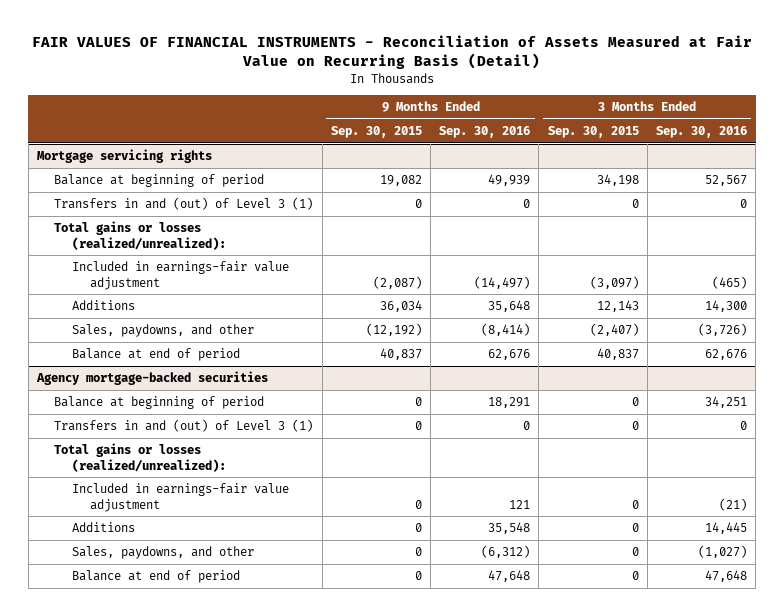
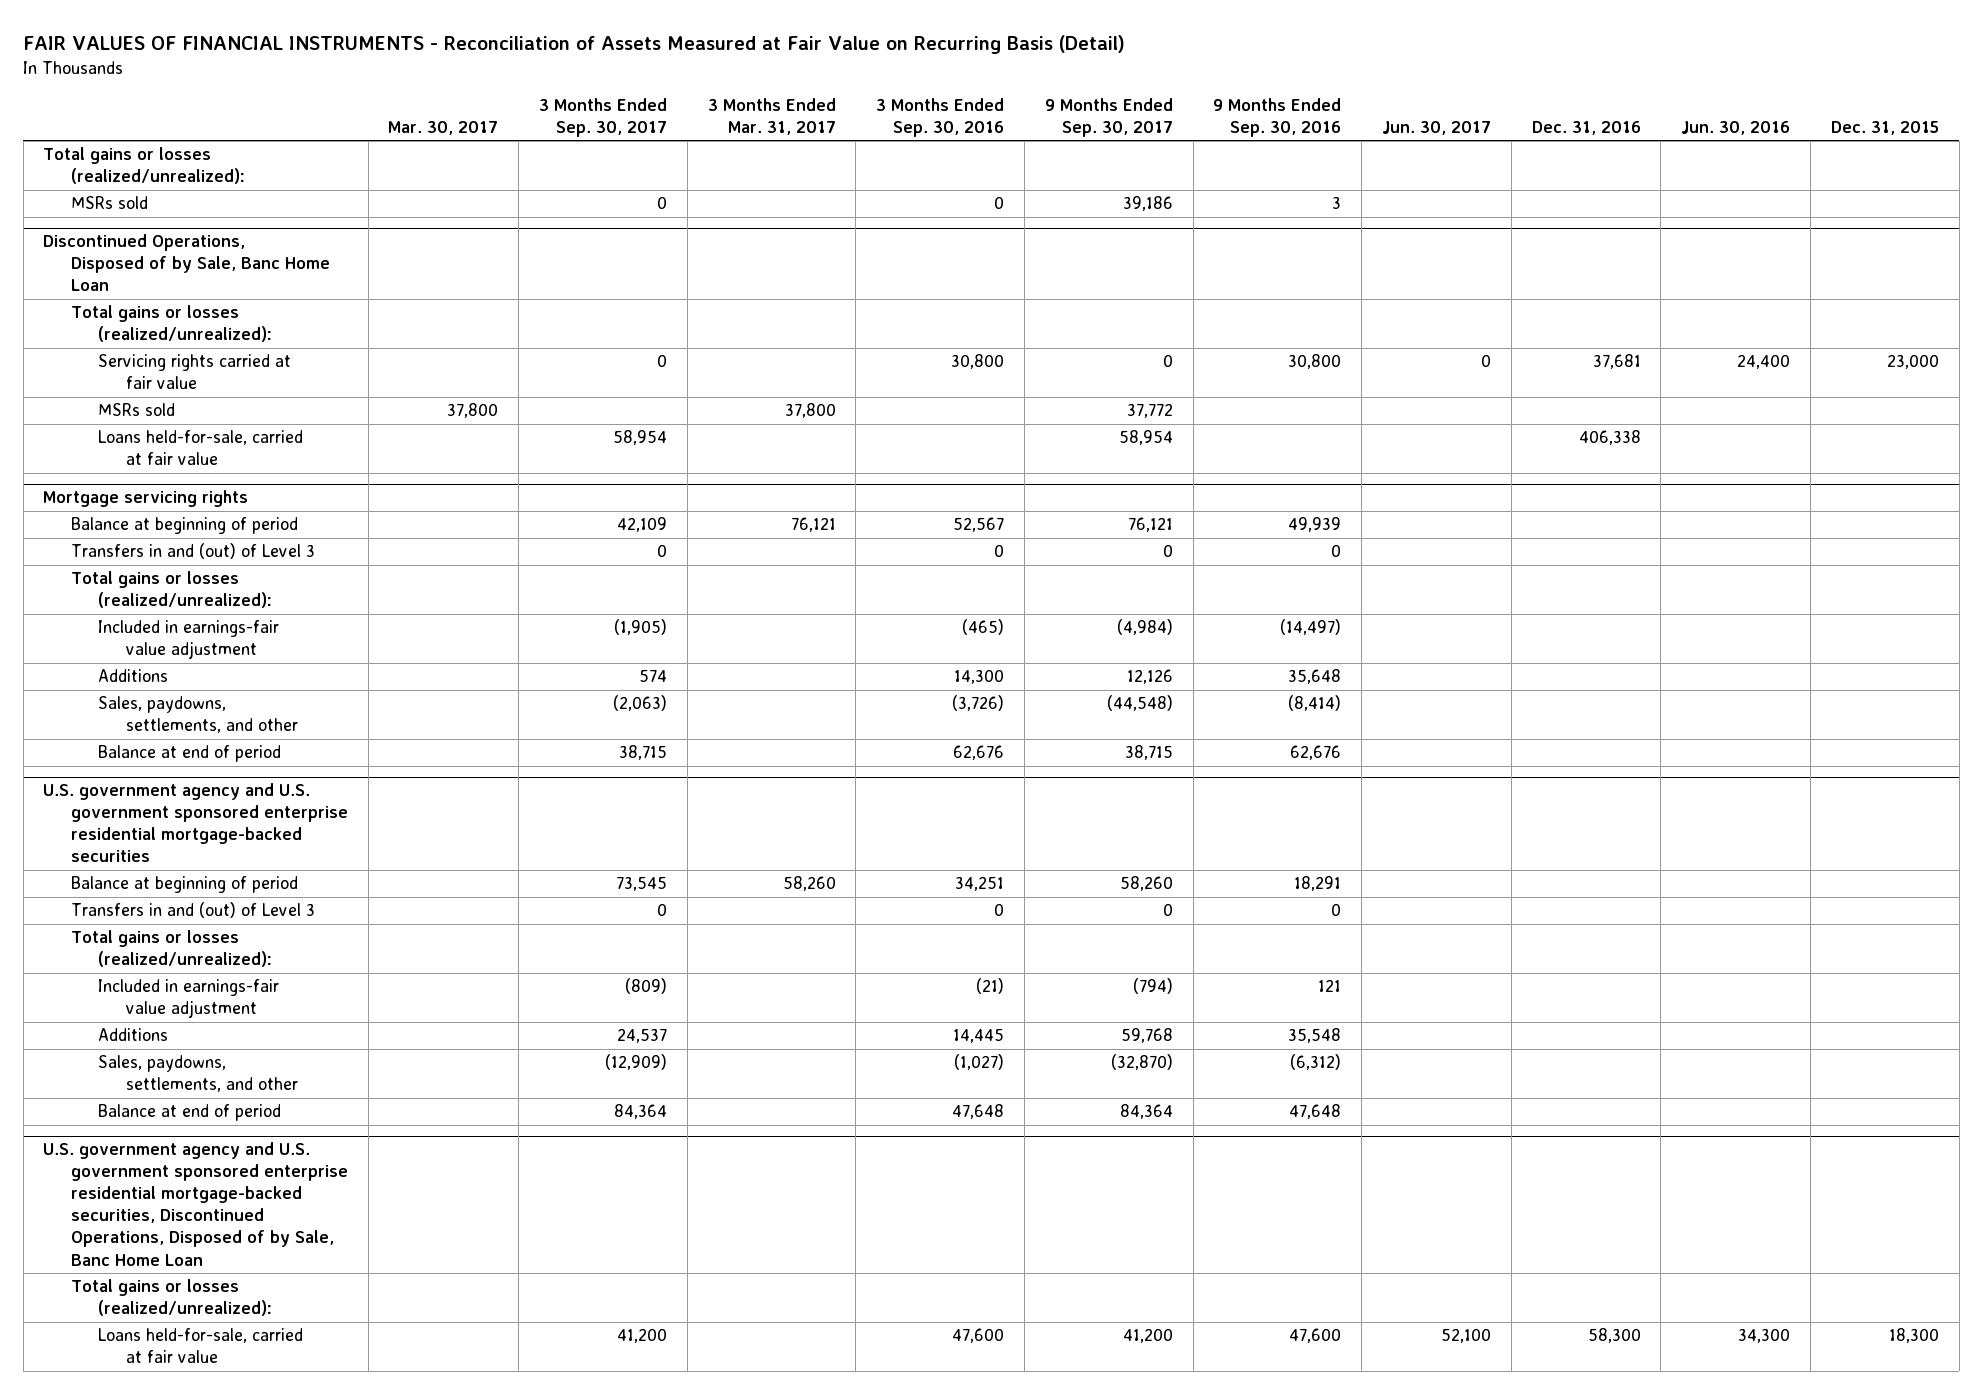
- | 9 Months Ended Sep. 30, 2015 | 9 Months Ended Sep. 30, 2016 | 3 Months Ended Sep. 30, 2015 | 3 Months Ended Sep. 30, 2016
+ | Mar. 30, 2017 | 3 Months Ended Sep. 30, 2017 | 3 Months Ended Mar. 31, 2017 | 3 Months Ended Sep. 30, 2016 | 9 Months Ended Sep. 30, 2017 | 9 Months Ended Sep. 30, 2016 | Jun. 30, 2017 | Dec. 31, 2016 | Jun. 30, 2016 | Dec. 31, 2015
+ Total gains or losses (realized/unrealized):
+ MSRs sold | | 0 | | 0 | 39,186 | 3 | | | |
+ Discontinued Operations, Disposed of by Sale, Banc Home Loan
+ Total gains or losses (realized/unrealized):
+ Servicing rights carried at fair value | | 0 | | 30,800 | 0 | 30,800 | 0 | 37,681 | 24,400 | 23,000
+ MSRs sold | 37,800 | | 37,800 | | 37,772 | | | | |
+ Loans held-for-sale, carried at fair value | | 58,954 | | | 58,954 | | | 406,338 | |
@ Mortgage servicing rights
- Transfers in and (out) of Level 3 (1) | 0 | 0 | 0 | 0
+ Transfers in and (out) of Level 3 | | 0 | | 0 | 0 | 0 | | | |
- Sales, paydowns, and other | (12,192) | (8,414) | (2,407) | (3,726)
+ Sales, paydowns, settlements, and other | | (2,063) | | (3,726) | (44,548) | (8,414) | | | |
- Agency mortgage-backed securities
+ U.S. government agency and U.S. government sponsored enterprise residential mortgage-backed securities
- Transfers in and (out) of Level 3 (1) | 0 | 0 | 0 | 0
+ Transfers in and (out) of Level 3 | | 0 | | 0 | 0 | 0 | | | |
- Sales, paydowns, and other | 0 | (6,312) | 0 | (1,027)
+ Sales, paydowns, settlements, and other | | (12,909) | | (1,027) | (32,870) | (6,312) | | | |
+ U.S. government agency and U.S. government sponsored enterprise residential mortgage-backed securities, Discontinued Operations, Disposed of by Sale, Banc Home Loan
+ Total gains or losses (realized/unrealized):
+ Loans held-for-sale, carried at fair value | | 41,200 | | 47,600 | 41,200 | 47,600 | 52,100 | 58,300 | 34,300 | 18,300

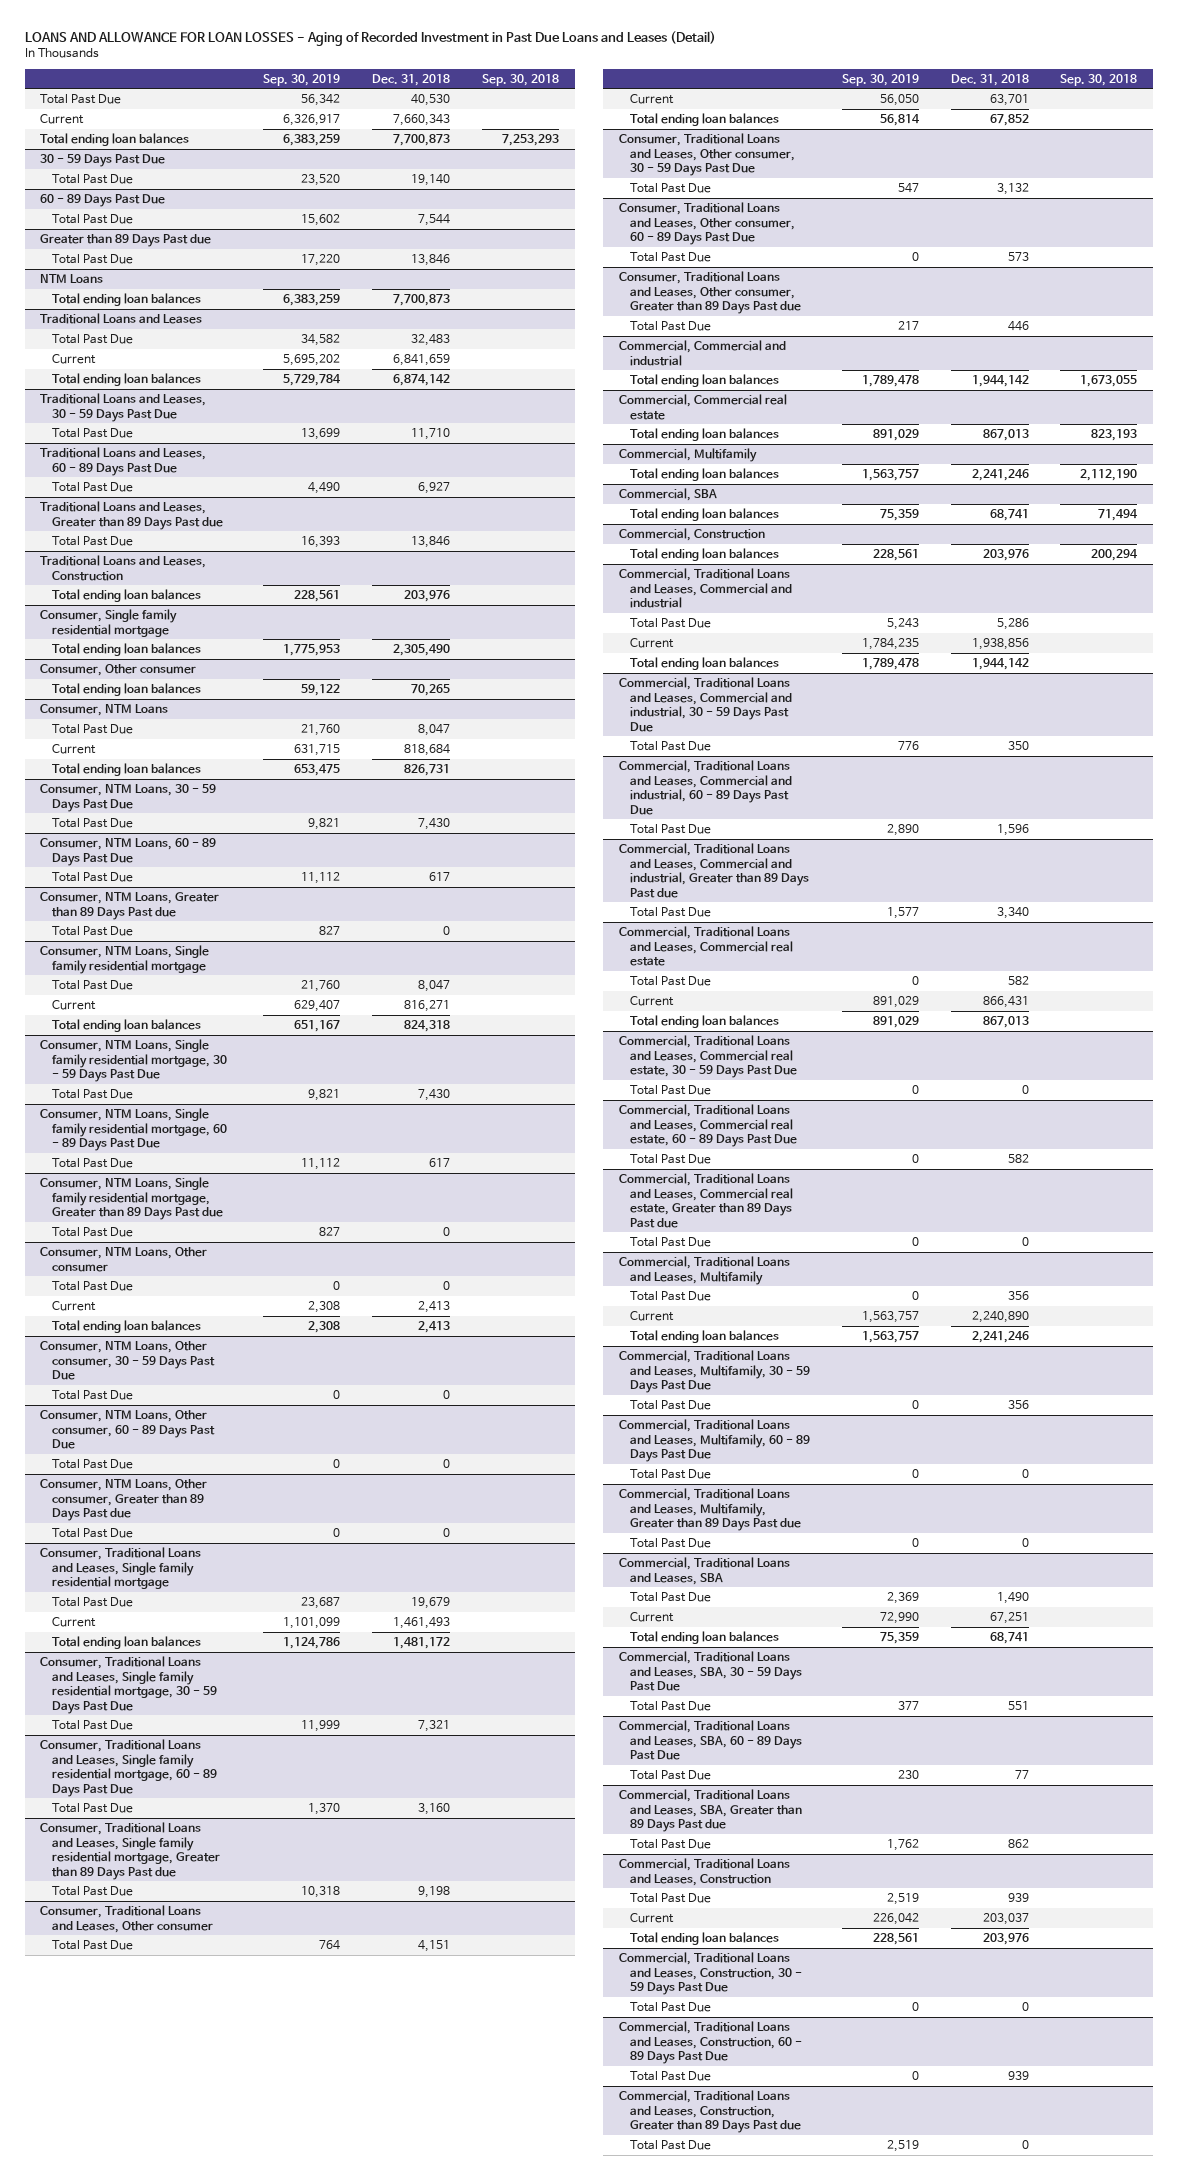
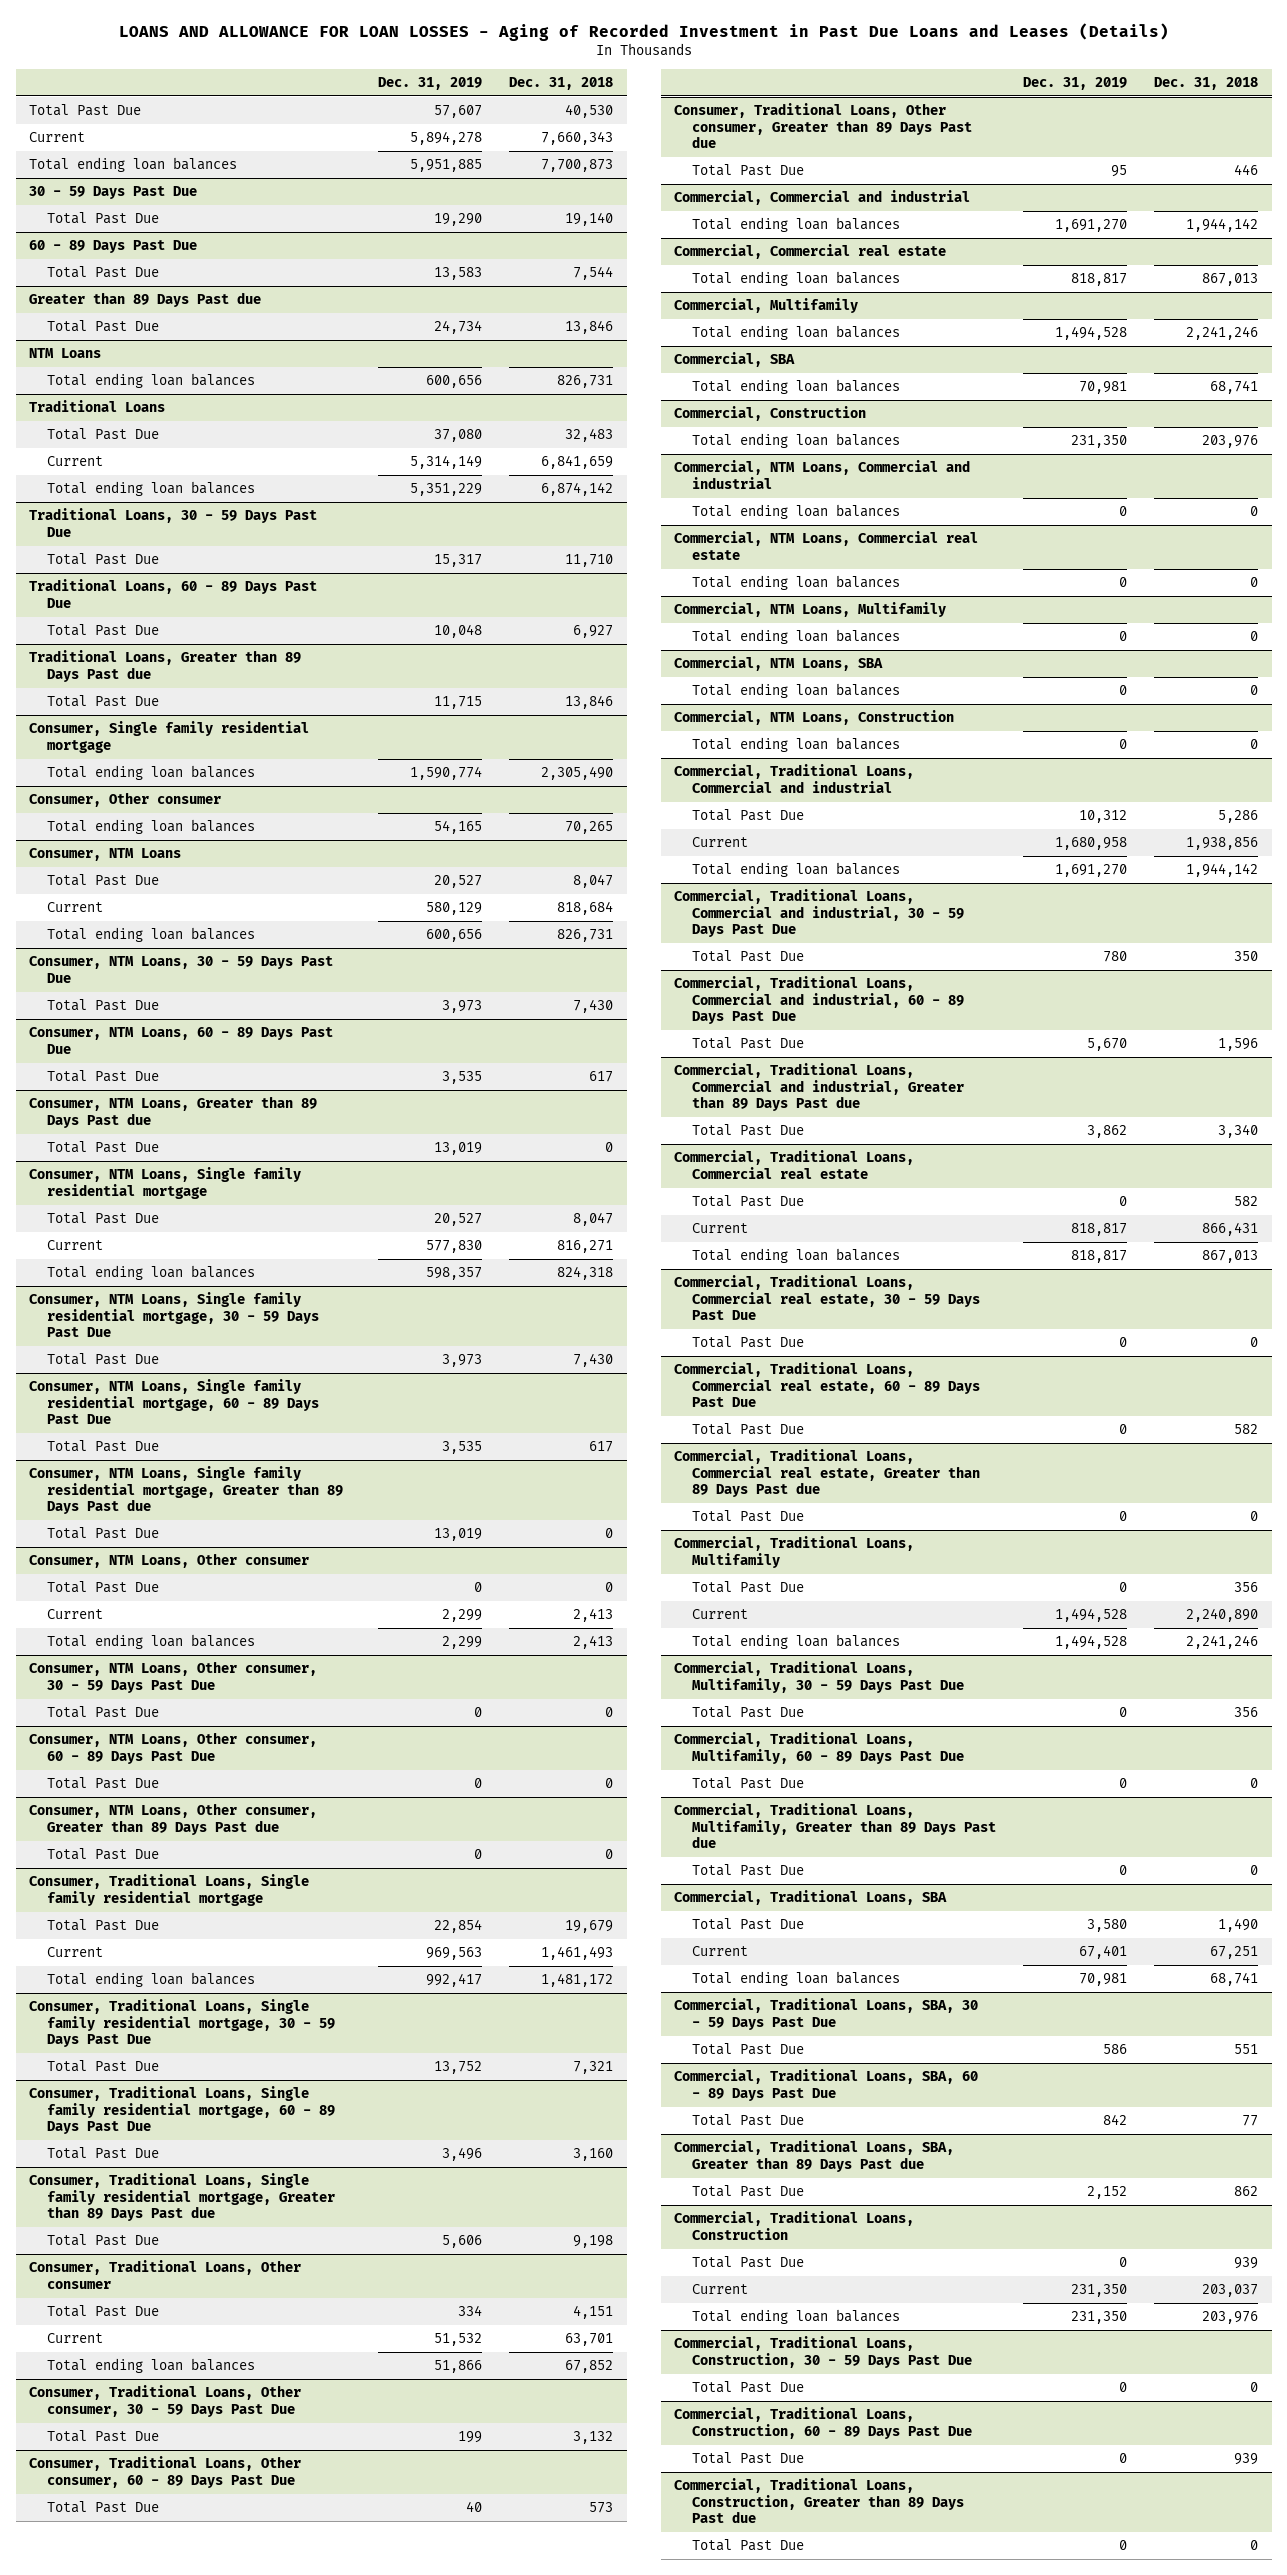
- LOANS AND ALLOWANCE FOR LOAN LOSSES - Aging of Recorded Investment in Past Due Loans and Leases (Detail)
+ LOANS AND ALLOWANCE FOR LOAN LOSSES - Aging of Recorded Investment in Past Due Loans and Leases (Details)
- | Sep. 30, 2019 | Dec. 31, 2018 | Sep. 30, 2018
+ | Dec. 31, 2019 | Dec. 31, 2018
@ NTM Loans
- Total ending loan balances | 6,383,259 | 7,700,873 |
- Traditional Loans and Leases
@ NTM Loans
+ Total ending loan balances | 600,656 | 826,731
+ Traditional Loans
- Traditional Loans and Leases, 30 - 59 Days Past Due
+ Traditional Loans, 30 - 59 Days Past Due
- Traditional Loans and Leases, 60 - 89 Days Past Due
+ Traditional Loans, 60 - 89 Days Past Due
- Traditional Loans and Leases, Greater than 89 Days Past due
+ Traditional Loans, Greater than 89 Days Past due
- Traditional Loans and Leases, Construction
- Total ending loan balances | 228,561 | 203,976 |
- Consumer, Traditional Loans and Leases, Single family residential mortgage
+ Consumer, Traditional Loans, Single family residential mortgage
- Consumer, Traditional Loans and Leases, Single family residential mortgage, 30 - 59 Days Past Due
+ Consumer, Traditional Loans, Single family residential mortgage, 30 - 59 Days Past Due
- Consumer, Traditional Loans and Leases, Single family residential mortgage, 60 - 89 Days Past Due
+ Consumer, Traditional Loans, Single family residential mortgage, 60 - 89 Days Past Due
- Consumer, Traditional Loans and Leases, Single family residential mortgage, Greater than 89 Days Past due
+ Consumer, Traditional Loans, Single family residential mortgage, Greater than 89 Days Past due
- Consumer, Traditional Loans and Leases, Other consumer
+ Consumer, Traditional Loans, Other consumer
- Consumer, Traditional Loans and Leases, Other consumer, 30 - 59 Days Past Due
+ Consumer, Traditional Loans, Other consumer, 30 - 59 Days Past Due
- Consumer, Traditional Loans and Leases, Other consumer, 60 - 89 Days Past Due
+ Consumer, Traditional Loans, Other consumer, 60 - 89 Days Past Due
- Consumer, Traditional Loans and Leases, Other consumer, Greater than 89 Days Past due
+ Consumer, Traditional Loans, Other consumer, Greater than 89 Days Past due
- Commercial, Traditional Loans and Leases, Commercial and industrial
+ Commercial, NTM Loans, Commercial and industrial
+ Total ending loan balances | 0 | 0
+ Commercial, NTM Loans, Commercial real estate
+ Total ending loan balances | 0 | 0
+ Commercial, NTM Loans, Multifamily
+ Total ending loan balances | 0 | 0
+ Commercial, NTM Loans, SBA
+ Total ending loan balances | 0 | 0
+ Commercial, NTM Loans, Construction
+ Total ending loan balances | 0 | 0
+ Commercial, Traditional Loans, Commercial and industrial
- Commercial, Traditional Loans and Leases, Commercial and industrial, 30 - 59 Days Past Due
+ Commercial, Traditional Loans, Commercial and industrial, 30 - 59 Days Past Due
- Commercial, Traditional Loans and Leases, Commercial and industrial, 60 - 89 Days Past Due
+ Commercial, Traditional Loans, Commercial and industrial, 60 - 89 Days Past Due
- Commercial, Traditional Loans and Leases, Commercial and industrial, Greater than 89 Days Past due
+ Commercial, Traditional Loans, Commercial and industrial, Greater than 89 Days Past due
- Commercial, Traditional Loans and Leases, Commercial real estate
+ Commercial, Traditional Loans, Commercial real estate
- Commercial, Traditional Loans and Leases, Commercial real estate, 30 - 59 Days Past Due
+ Commercial, Traditional Loans, Commercial real estate, 30 - 59 Days Past Due
- Commercial, Traditional Loans and Leases, Commercial real estate, 60 - 89 Days Past Due
+ Commercial, Traditional Loans, Commercial real estate, 60 - 89 Days Past Due
- Commercial, Traditional Loans and Leases, Commercial real estate, Greater than 89 Days Past due
+ Commercial, Traditional Loans, Commercial real estate, Greater than 89 Days Past due
- Commercial, Traditional Loans and Leases, Multifamily
+ Commercial, Traditional Loans, Multifamily
- Commercial, Traditional Loans and Leases, Multifamily, 30 - 59 Days Past Due
+ Commercial, Traditional Loans, Multifamily, 30 - 59 Days Past Due
- Commercial, Traditional Loans and Leases, Multifamily, 60 - 89 Days Past Due
+ Commercial, Traditional Loans, Multifamily, 60 - 89 Days Past Due
- Commercial, Traditional Loans and Leases, Multifamily, Greater than 89 Days Past due
+ Commercial, Traditional Loans, Multifamily, Greater than 89 Days Past due
- Commercial, Traditional Loans and Leases, SBA
+ Commercial, Traditional Loans, SBA
- Commercial, Traditional Loans and Leases, SBA, 30 - 59 Days Past Due
+ Commercial, Traditional Loans, SBA, 30 - 59 Days Past Due
- Commercial, Traditional Loans and Leases, SBA, 60 - 89 Days Past Due
+ Commercial, Traditional Loans, SBA, 60 - 89 Days Past Due
- Commercial, Traditional Loans and Leases, SBA, Greater than 89 Days Past due
+ Commercial, Traditional Loans, SBA, Greater than 89 Days Past due
- Commercial, Traditional Loans and Leases, Construction
+ Commercial, Traditional Loans, Construction
- Commercial, Traditional Loans and Leases, Construction, 30 - 59 Days Past Due
+ Commercial, Traditional Loans, Construction, 30 - 59 Days Past Due
- Commercial, Traditional Loans and Leases, Construction, 60 - 89 Days Past Due
+ Commercial, Traditional Loans, Construction, 60 - 89 Days Past Due
- Commercial, Traditional Loans and Leases, Construction, Greater than 89 Days Past due
+ Commercial, Traditional Loans, Construction, Greater than 89 Days Past due

